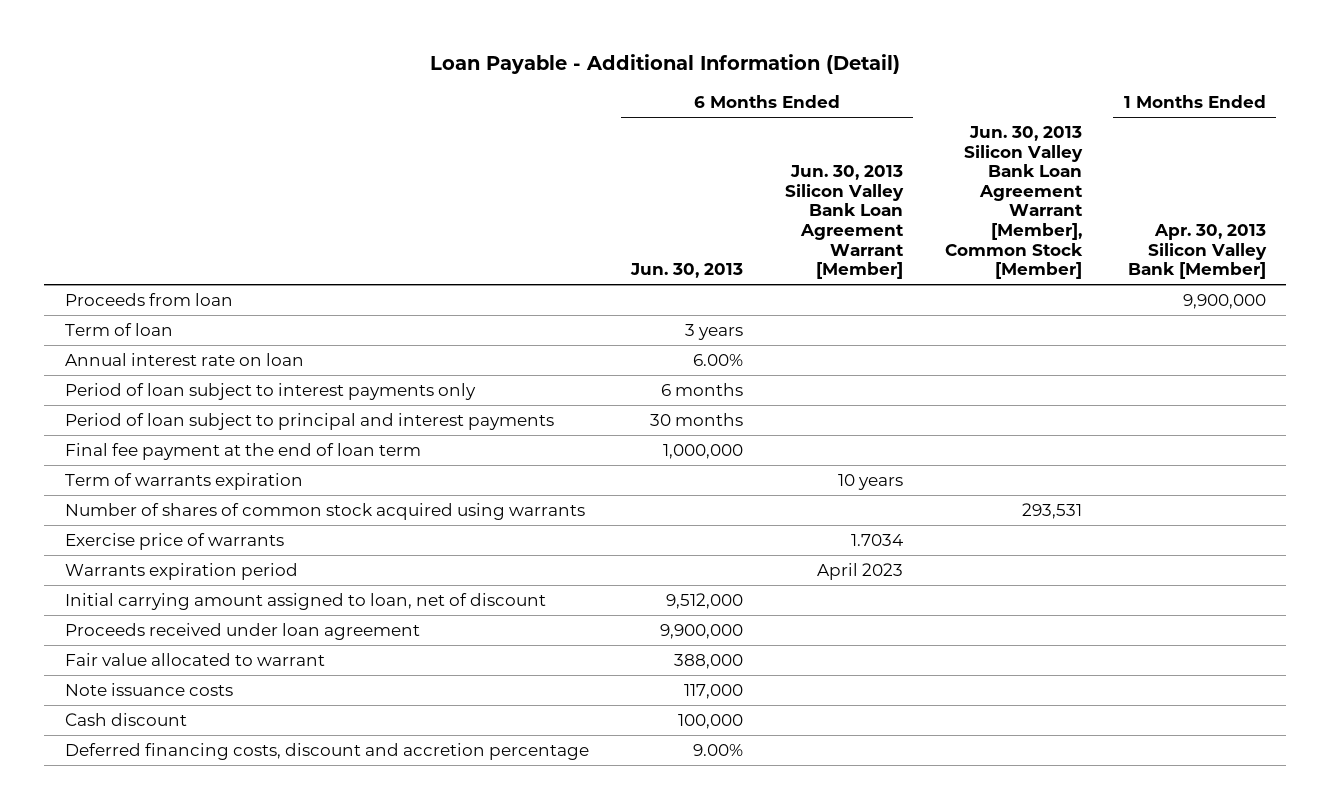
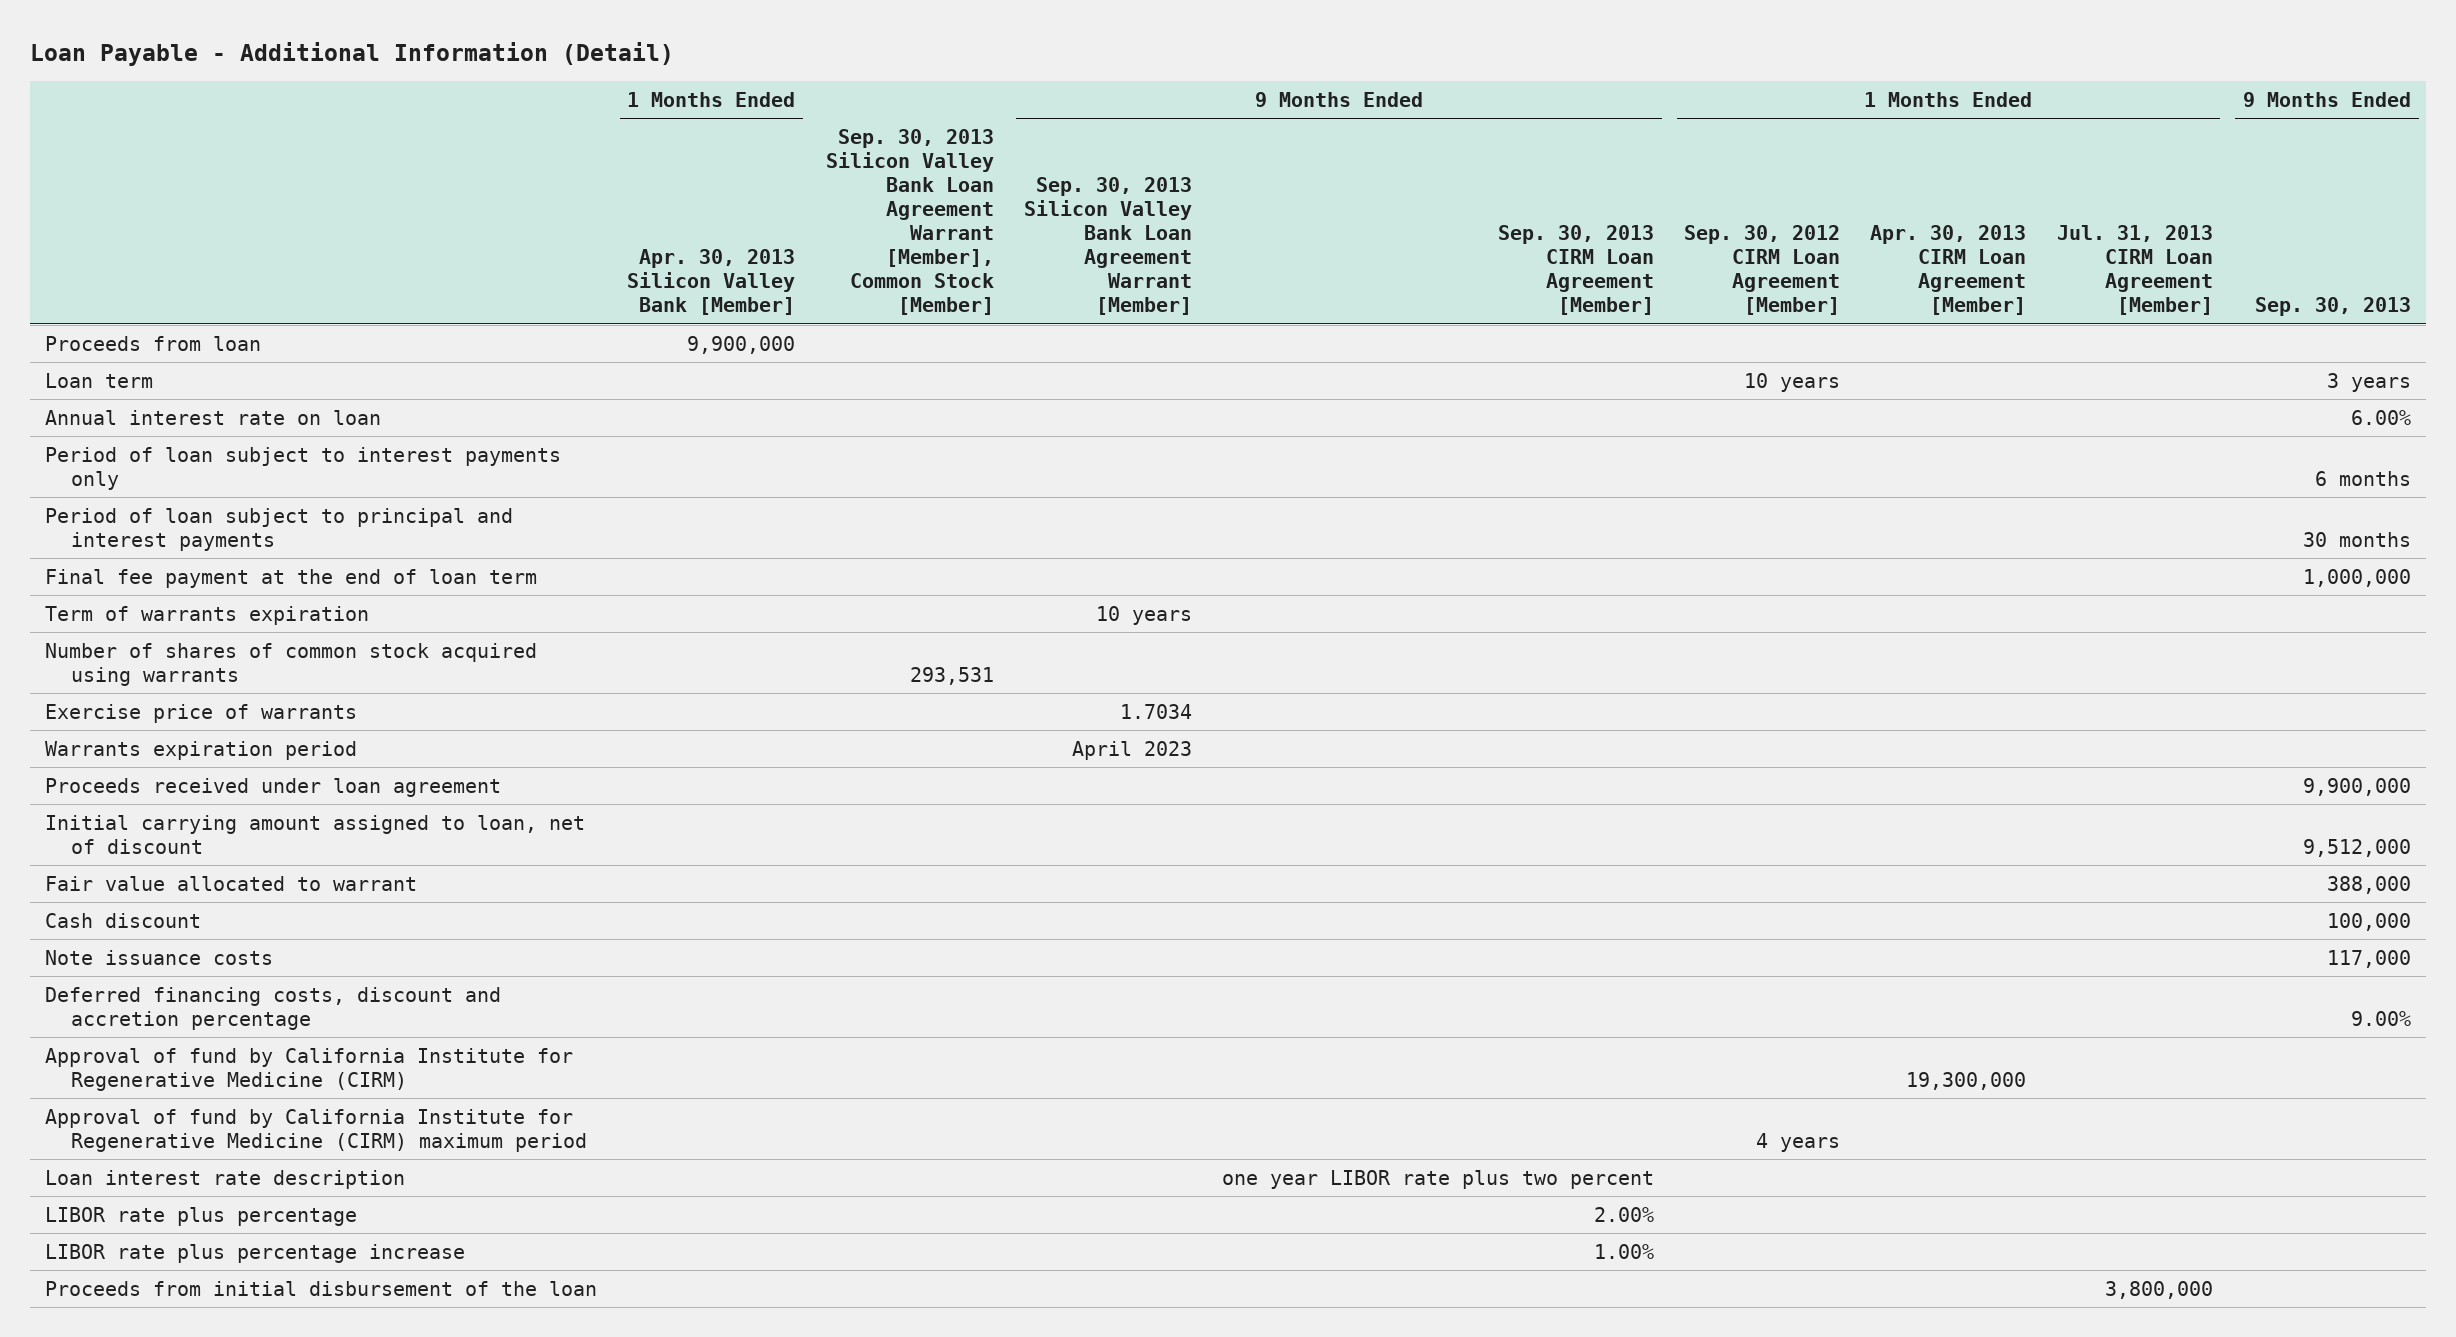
- | 6 Months Ended Jun. 30, 2013 | 6 Months Ended Jun. 30, 2013 Silicon Valley Bank Loan Agreement Warrant [Member] | Jun. 30, 2013 Silicon Valley Bank Loan Agreement Warrant [Member], Common Stock [Member] | 1 Months Ended Apr. 30, 2013 Silicon Valley Bank [Member]
+ | 1 Months Ended Apr. 30, 2013 Silicon Valley Bank [Member] | Sep. 30, 2013 Silicon Valley Bank Loan Agreement Warrant [Member], Common Stock [Member] | 9 Months Ended Sep. 30, 2013 Silicon Valley Bank Loan Agreement Warrant [Member] | 9 Months Ended Sep. 30, 2013 CIRM Loan Agreement [Member] | 1 Months Ended Sep. 30, 2012 CIRM Loan Agreement [Member] | 1 Months Ended Apr. 30, 2013 CIRM Loan Agreement [Member] | 1 Months Ended Jul. 31, 2013 CIRM Loan Agreement [Member] | 9 Months Ended Sep. 30, 2013
- Term of loan | 3 years | | |
+ Loan term | | | | | 10 years | | | 3 years
moved down: Initial carrying amount assigned to loan, net of discount | | | | | | | | 9,512,000
moved down: Note issuance costs | | | | | | | | 117,000
+ Approval of fund by California Institute for Regenerative Medicine (CIRM) | | | | | | 19,300,000 | |
+ Approval of fund by California Institute for Regenerative Medicine (CIRM) maximum period | | | | | 4 years | | |
+ Loan interest rate description | | | | one year LIBOR rate plus two percent | | | |
+ LIBOR rate plus percentage | | | | 2.00% | | | |
+ LIBOR rate plus percentage increase | | | | 1.00% | | | |
+ Proceeds from initial disbursement of the loan | | | | | | | 3,800,000 |

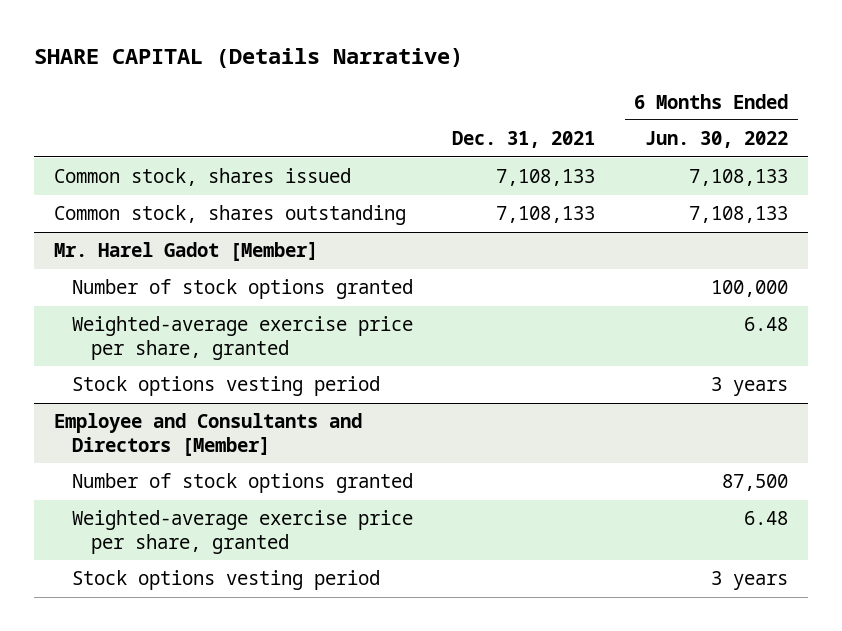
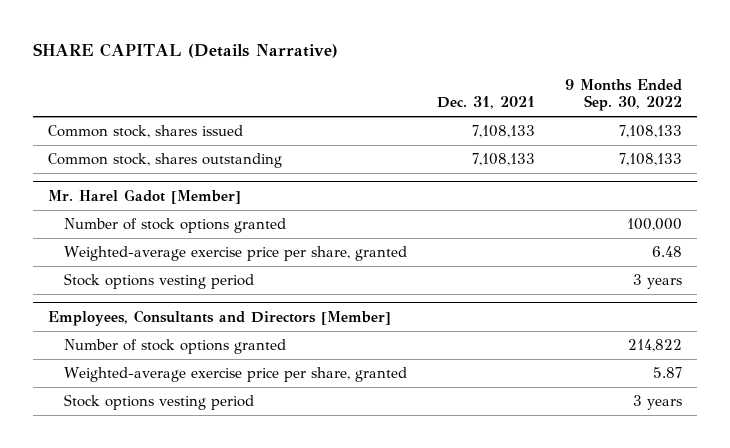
- | Dec. 31, 2021 | 6 Months Ended Jun. 30, 2022
+ | Dec. 31, 2021 | 9 Months Ended Sep. 30, 2022
- Employee and Consultants and Directors [Member]
+ Employees, Consultants and Directors [Member]

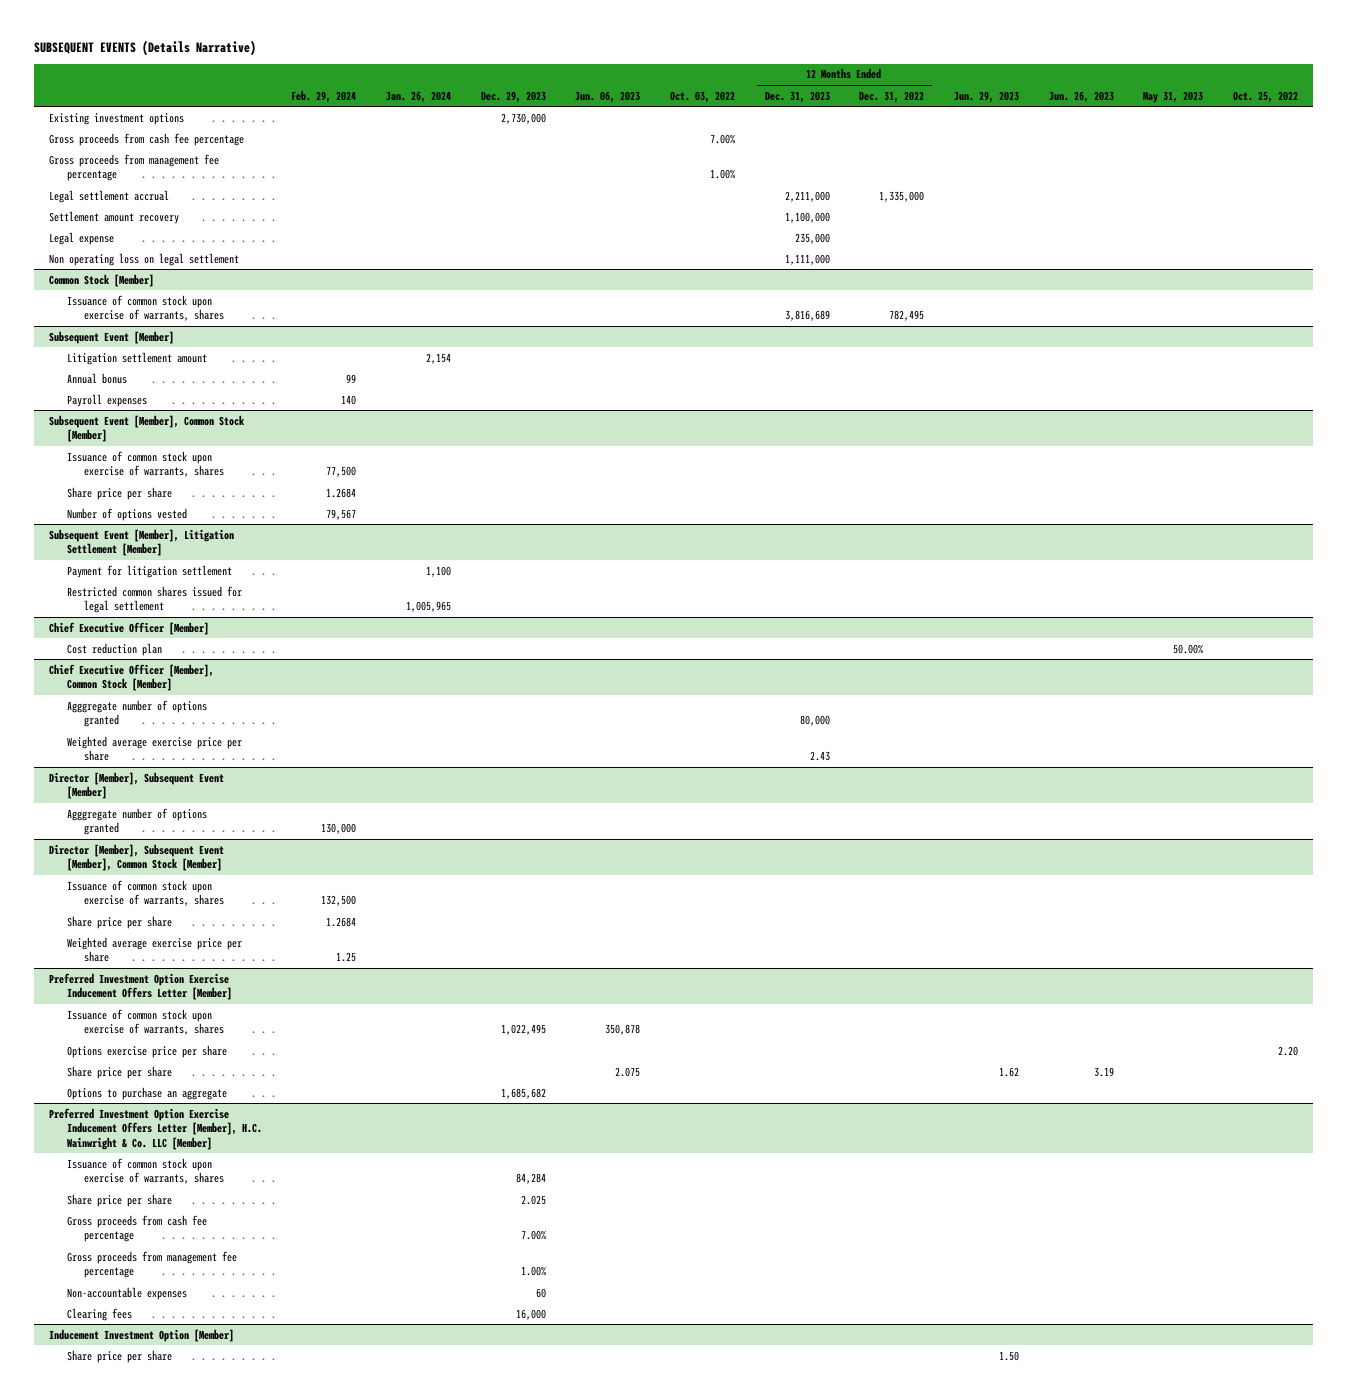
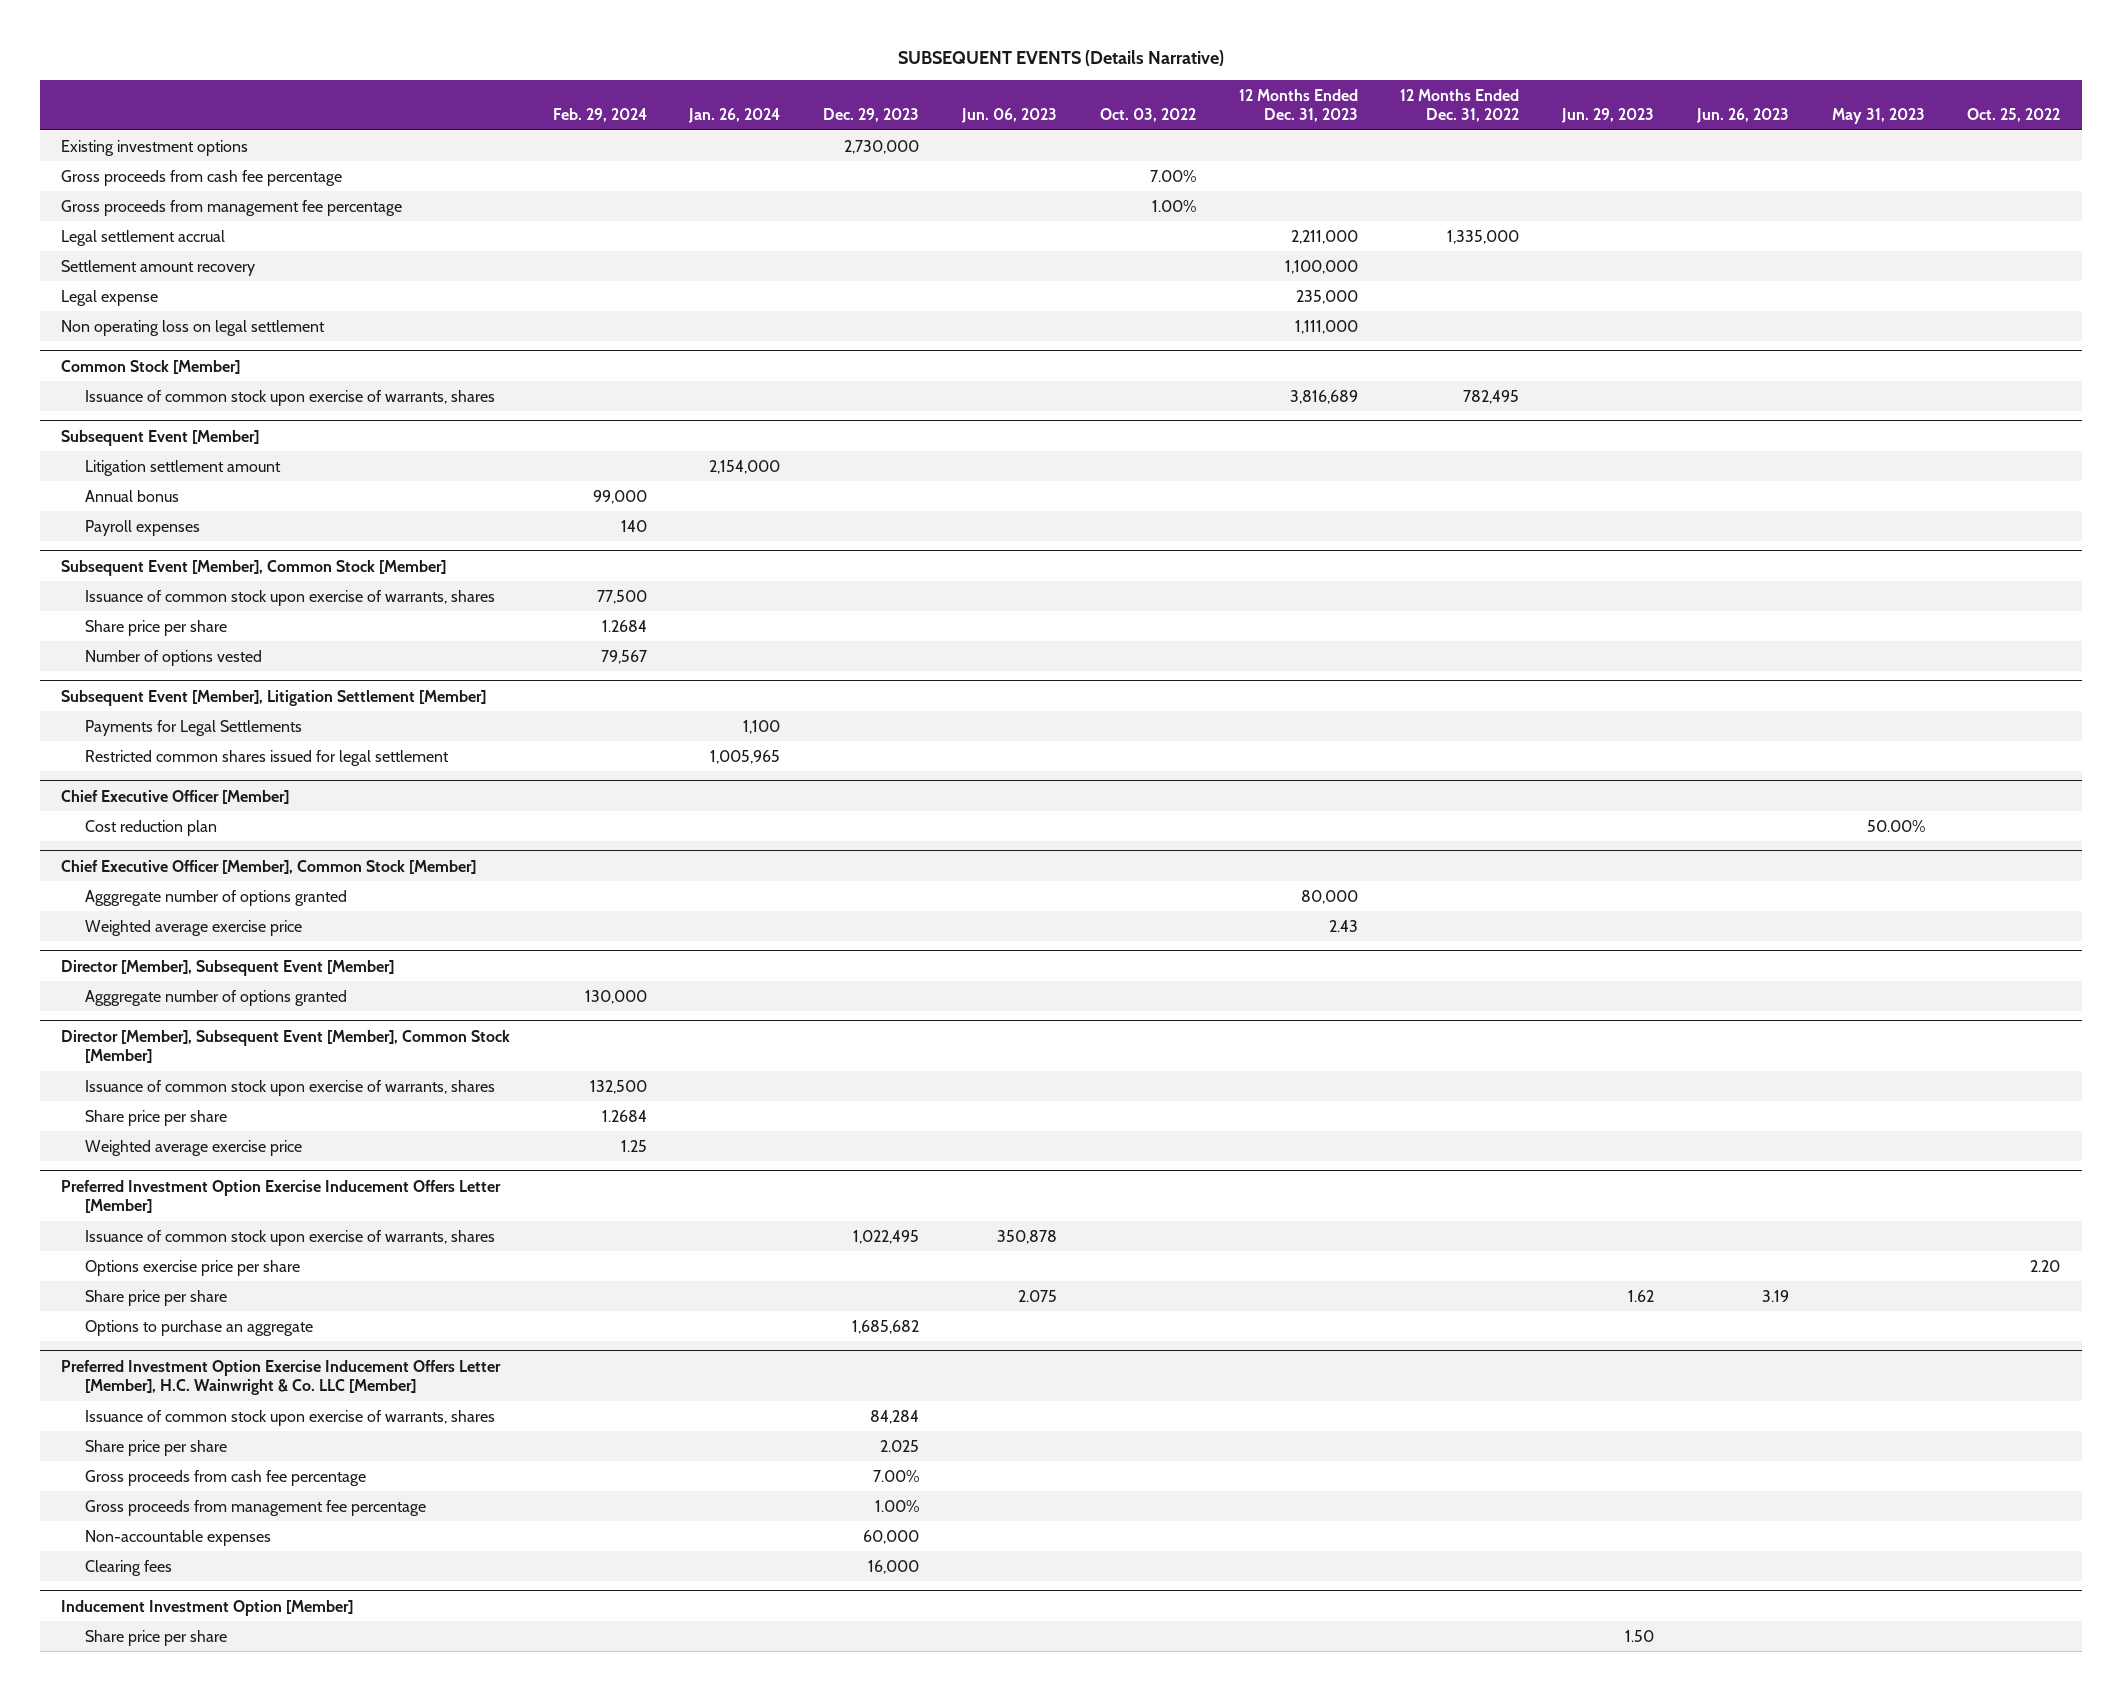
@ Subsequent Event [Member]
- Litigation settlement amount | | 2,154 | | | | | | | | |
- Annual bonus | 99 | | | | | | | | | |
+ Litigation settlement amount | | 2,154,000 | | | | | | | | |
+ Annual bonus | 99,000 | | | | | | | | | |
@ Subsequent Event [Member], Litigation Settlement [Member]
- Payment for litigation settlement | | 1,100 | | | | | | | | |
+ Payments for Legal Settlements | | 1,100 | | | | | | | | |
@ Chief Executive Officer [Member], Common Stock [Member]
- Weighted average exercise price per share | | | | | | 2.43 | | | | |
+ Weighted average exercise price | | | | | | 2.43 | | | | |
@ Director [Member], Subsequent Event [Member], Common Stock [Member]
- Weighted average exercise price per share | 1.25 | | | | | | | | | |
+ Weighted average exercise price | 1.25 | | | | | | | | | |
@ Preferred Investment Option Exercise Inducement Offers Letter [Member], H.C. Wainwright & Co. LLC [Member]
- Non-accountable expenses | | | 60 | | | | | | | |
+ Non-accountable expenses | | | 60,000 | | | | | | | |

